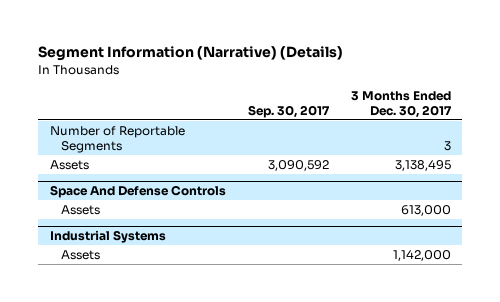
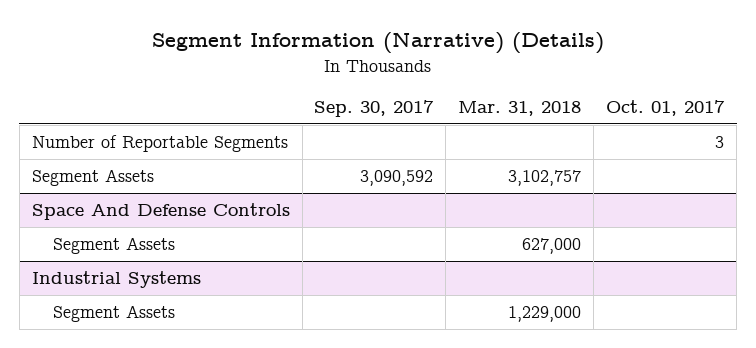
- | Sep. 30, 2017 | 3 Months Ended Dec. 30, 2017
+ | Sep. 30, 2017 | Mar. 31, 2018 | Oct. 01, 2017
- Assets | 3,090,592 | 3,138,495
+ Segment Assets | 3,090,592 | 3,102,757 |
@ Space And Defense Controls
- Assets | | 613,000
+ Segment Assets | | 627,000 |
@ Industrial Systems
- Assets | | 1,142,000
+ Segment Assets | | 1,229,000 |

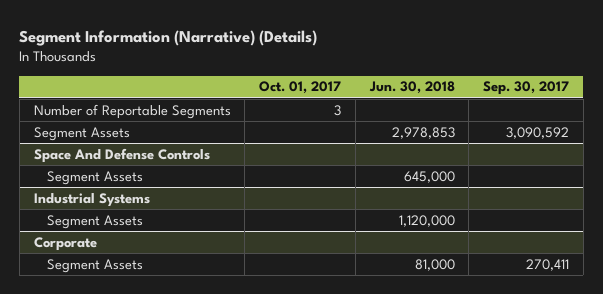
- | Sep. 30, 2017 | Mar. 31, 2018 | Oct. 01, 2017
+ | Oct. 01, 2017 | Jun. 30, 2018 | Sep. 30, 2017
+ Corporate
+ Segment Assets | | 81,000 | 270,411

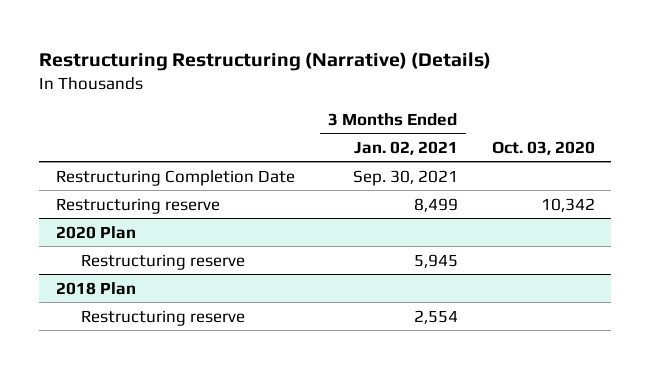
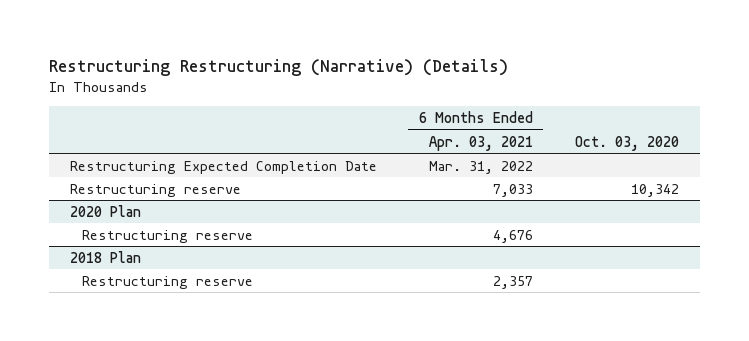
- | 3 Months Ended Jan. 02, 2021 | Oct. 03, 2020
+ | 6 Months Ended Apr. 03, 2021 | Oct. 03, 2020
- Restructuring Completion Date | Sep. 30, 2021 |
+ Restructuring Expected Completion Date | Mar. 31, 2022 |

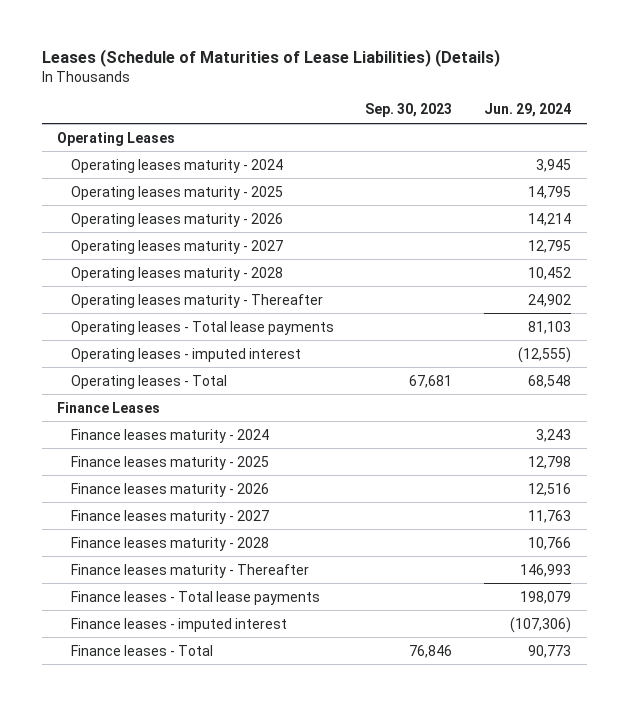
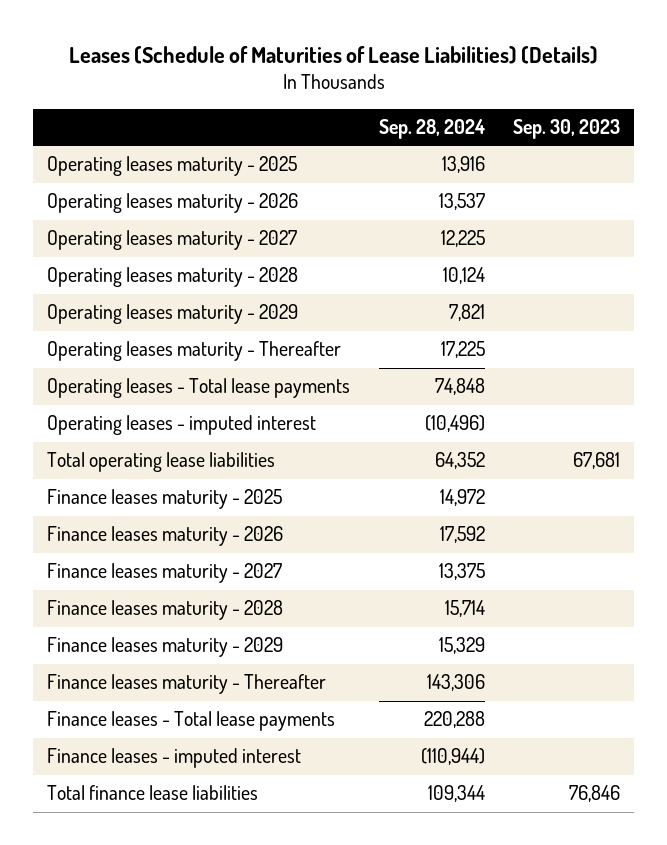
- | Sep. 30, 2023 | Jun. 29, 2024
+ | Sep. 28, 2024 | Sep. 30, 2023
- Operating Leases
- Operating leases maturity - 2024 | | 3,945
+ Operating leases maturity - 2029 | 7,821 |
- Operating leases - Total | 67,681 | 68,548
- Finance Leases
- Finance leases maturity - 2024 | | 3,243
+ Total operating lease liabilities | 64,352 | 67,681
+ Finance leases maturity - 2029 | 15,329 |
- Finance leases - Total | 76,846 | 90,773
+ Total finance lease liabilities | 109,344 | 76,846

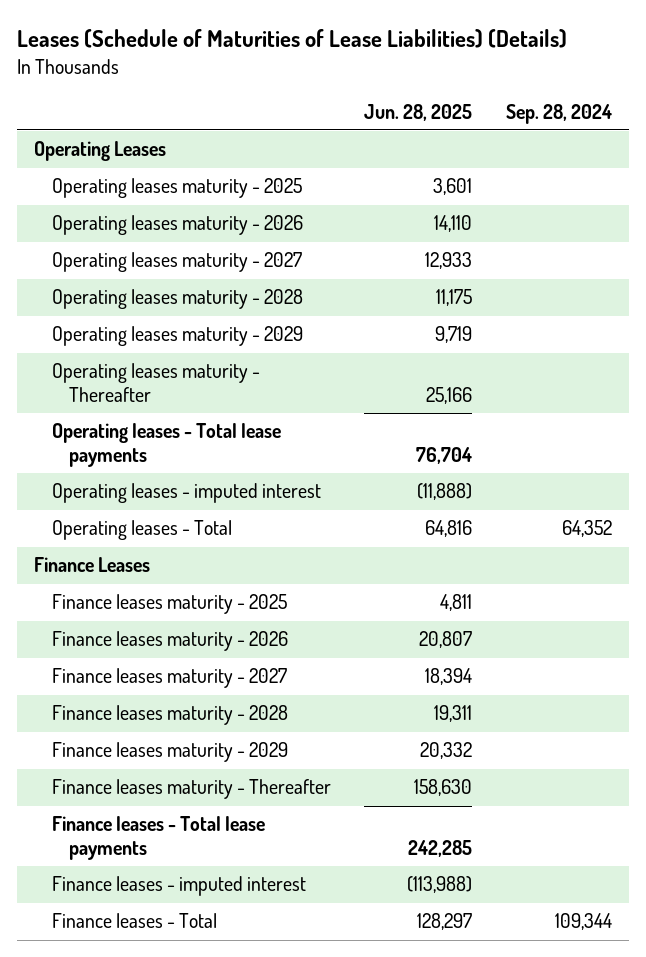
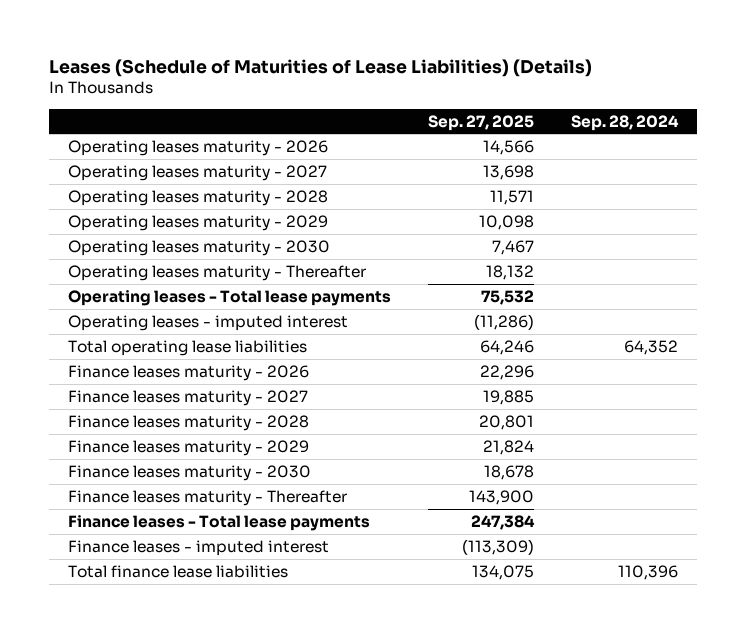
- | Jun. 28, 2025 | Sep. 28, 2024
+ | Sep. 27, 2025 | Sep. 28, 2024
- Operating Leases
- Operating leases maturity - 2025 | 3,601 |
+ Operating leases maturity - 2030 | 7,467 |
- Operating leases - Total | 64,816 | 64,352
- Finance Leases
- Finance leases maturity - 2025 | 4,811 |
+ Total operating lease liabilities | 64,246 | 64,352
+ Finance leases maturity - 2030 | 18,678 |
- Finance leases - Total | 128,297 | 109,344
+ Total finance lease liabilities | 134,075 | 110,396

